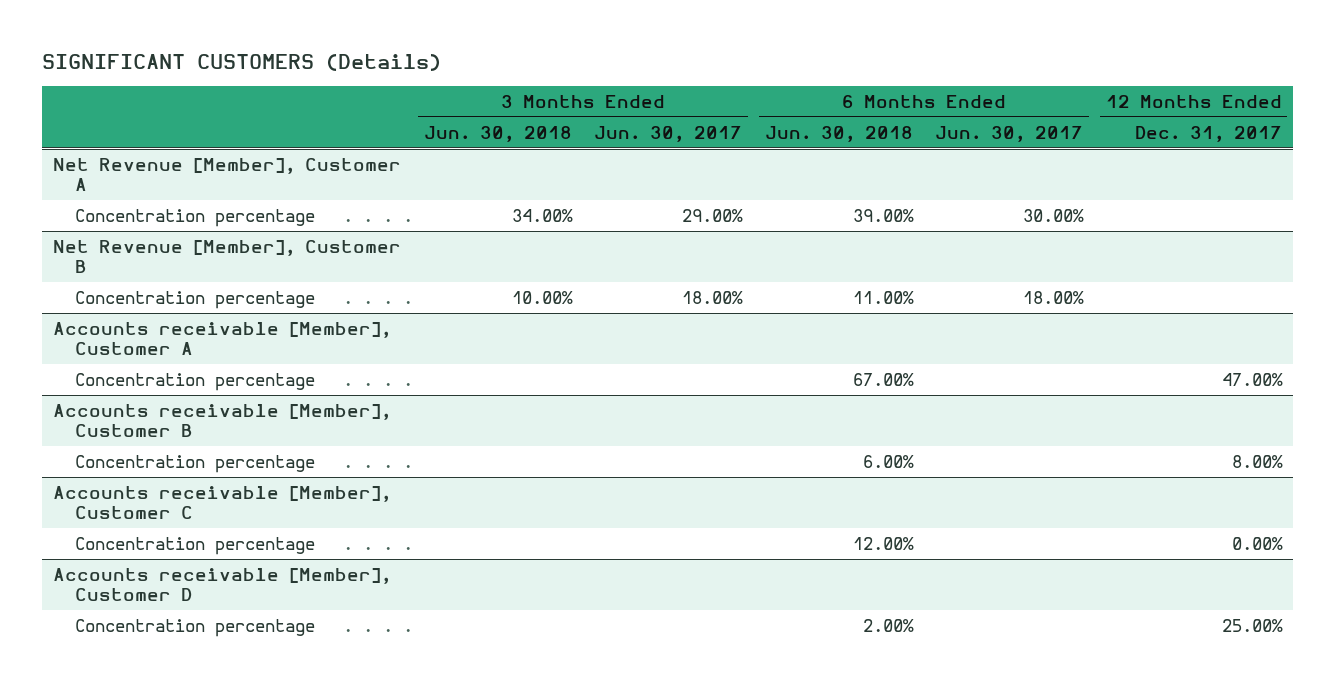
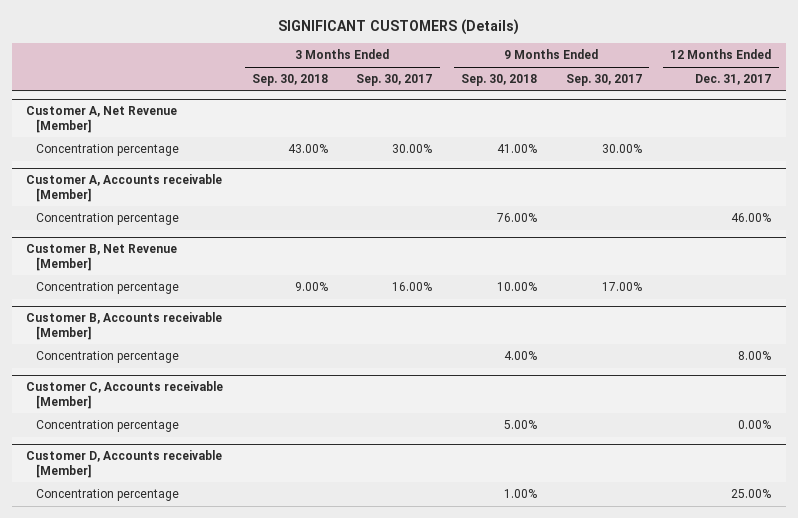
- | 3 Months Ended Jun. 30, 2018 | 3 Months Ended Jun. 30, 2017 | 6 Months Ended Jun. 30, 2018 | 6 Months Ended Jun. 30, 2017 | 12 Months Ended Dec. 31, 2017
+ | 3 Months Ended Sep. 30, 2018 | 3 Months Ended Sep. 30, 2017 | 9 Months Ended Sep. 30, 2018 | 9 Months Ended Sep. 30, 2017 | 12 Months Ended Dec. 31, 2017
- Net Revenue [Member], Customer A
+ Customer A, Net Revenue [Member]
- Net Revenue [Member], Customer B
+ Customer A, Accounts receivable [Member]
+ Concentration percentage | | | 76.00% | | 46.00%
+ Customer B, Net Revenue [Member]
- Accounts receivable [Member], Customer A
- Concentration percentage | | | 67.00% | | 47.00%
- Accounts receivable [Member], Customer B
+ Customer B, Accounts receivable [Member]
- Accounts receivable [Member], Customer C
+ Customer C, Accounts receivable [Member]
- Accounts receivable [Member], Customer D
+ Customer D, Accounts receivable [Member]

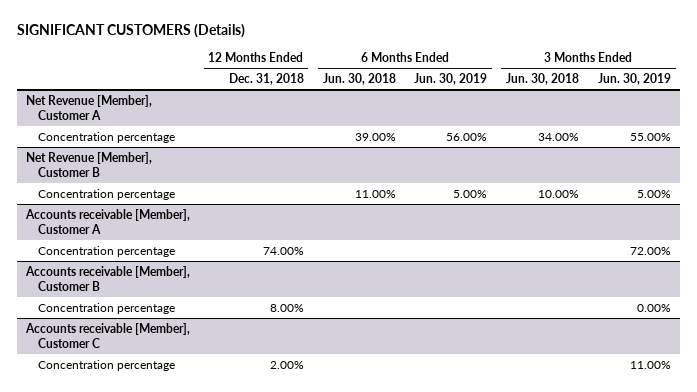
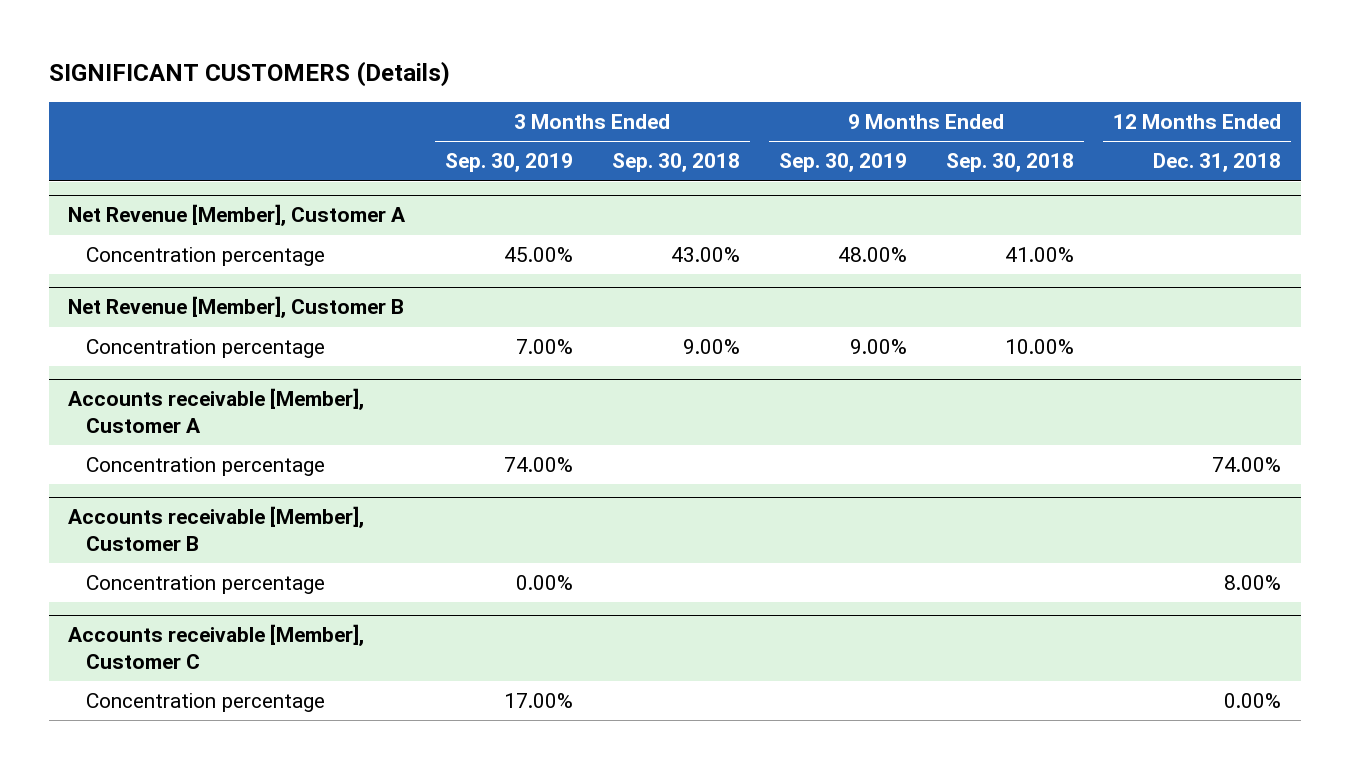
- | 12 Months Ended Dec. 31, 2018 | 6 Months Ended Jun. 30, 2018 | 6 Months Ended Jun. 30, 2019 | 3 Months Ended Jun. 30, 2018 | 3 Months Ended Jun. 30, 2019
+ | 3 Months Ended Sep. 30, 2019 | 3 Months Ended Sep. 30, 2018 | 9 Months Ended Sep. 30, 2019 | 9 Months Ended Sep. 30, 2018 | 12 Months Ended Dec. 31, 2018
@ Accounts receivable [Member], Customer C
- Concentration percentage | 2.00% | | | | 11.00%
+ Concentration percentage | 17.00% | | | | 0.00%

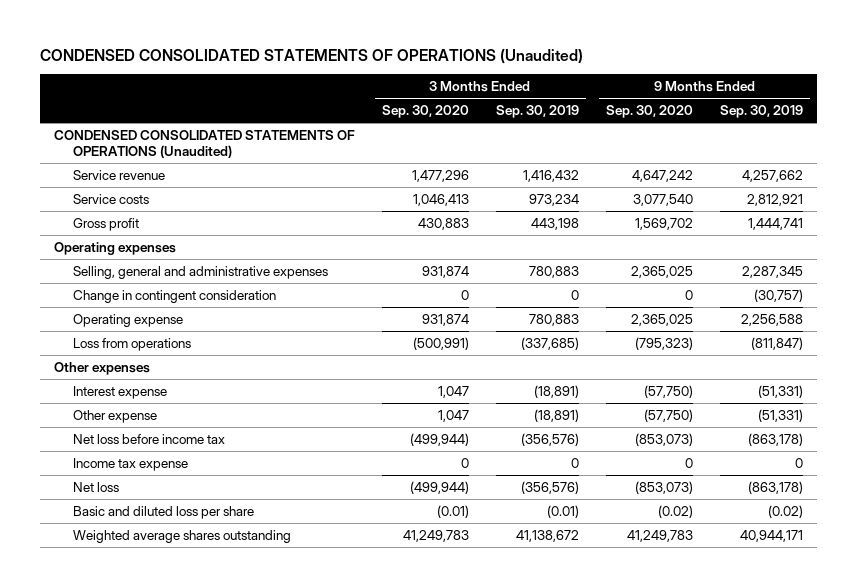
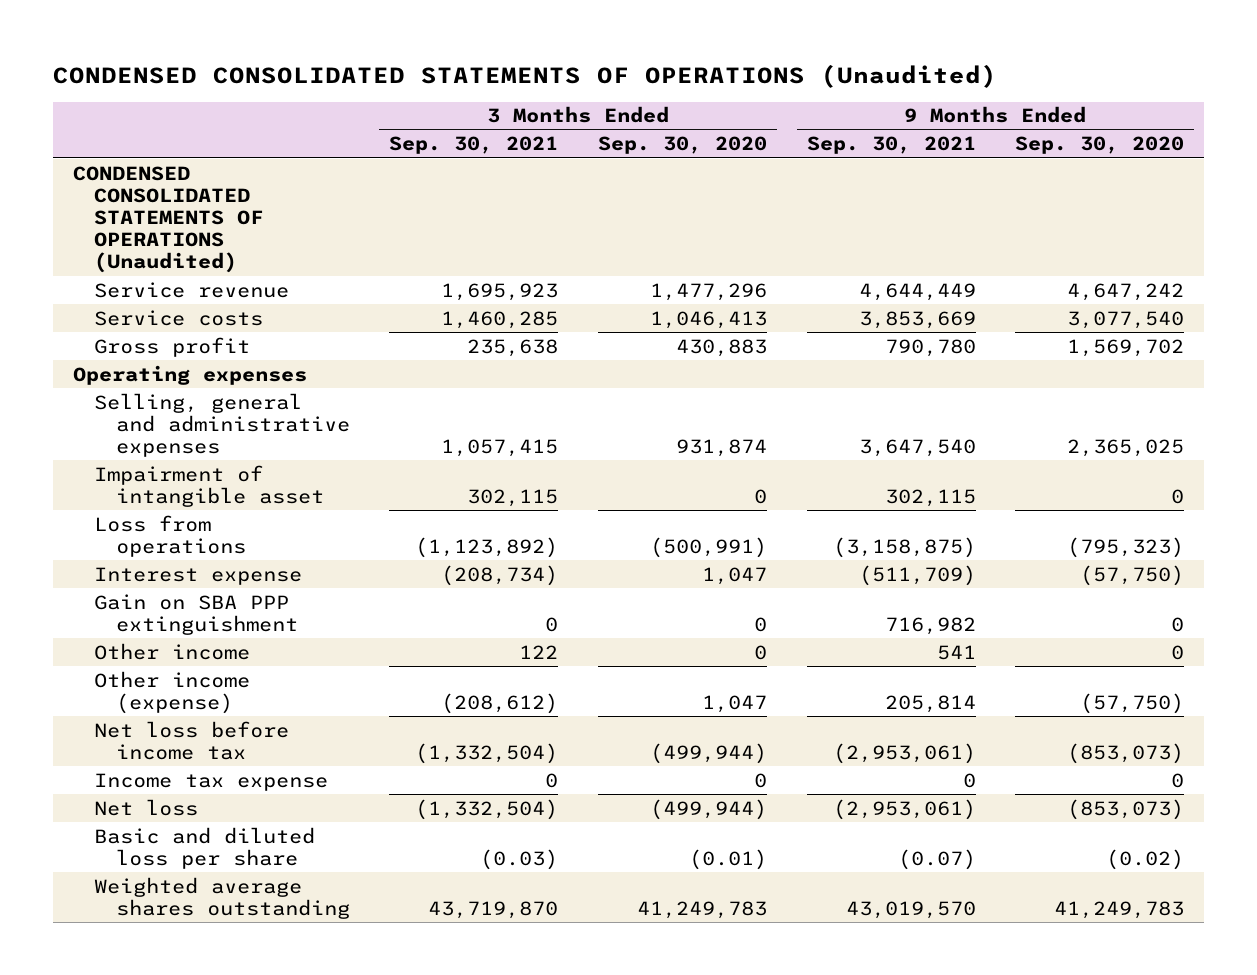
- | 3 Months Ended Sep. 30, 2020 | 3 Months Ended Sep. 30, 2019 | 9 Months Ended Sep. 30, 2020 | 9 Months Ended Sep. 30, 2019
+ | 3 Months Ended Sep. 30, 2021 | 3 Months Ended Sep. 30, 2020 | 9 Months Ended Sep. 30, 2021 | 9 Months Ended Sep. 30, 2020
- Change in contingent consideration | 0 | 0 | 0 | (30,757)
- Operating expense | 931,874 | 780,883 | 2,365,025 | 2,256,588
+ Impairment of intangible asset | 302,115 | 0 | 302,115 | 0
- Other expenses
- Other expense | 1,047 | (18,891) | (57,750) | (51,331)
+ Gain on SBA PPP extinguishment | 0 | 0 | 716,982 | 0
+ Other income | 122 | 0 | 541 | 0
+ Other income (expense) | (208,612) | 1,047 | 205,814 | (57,750)

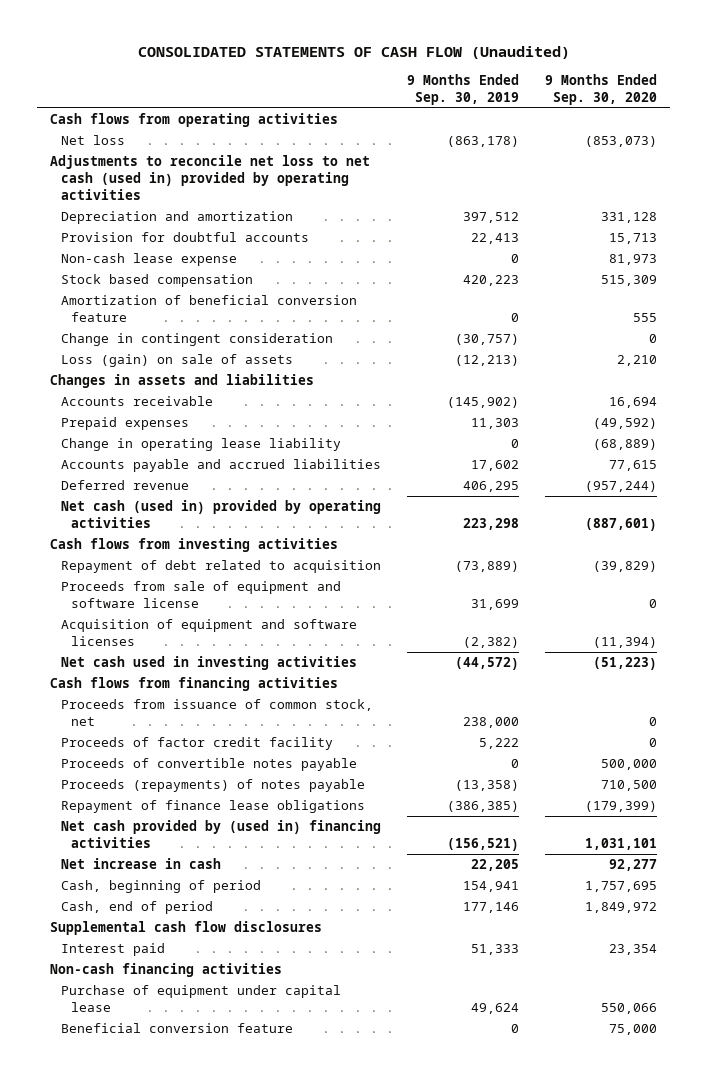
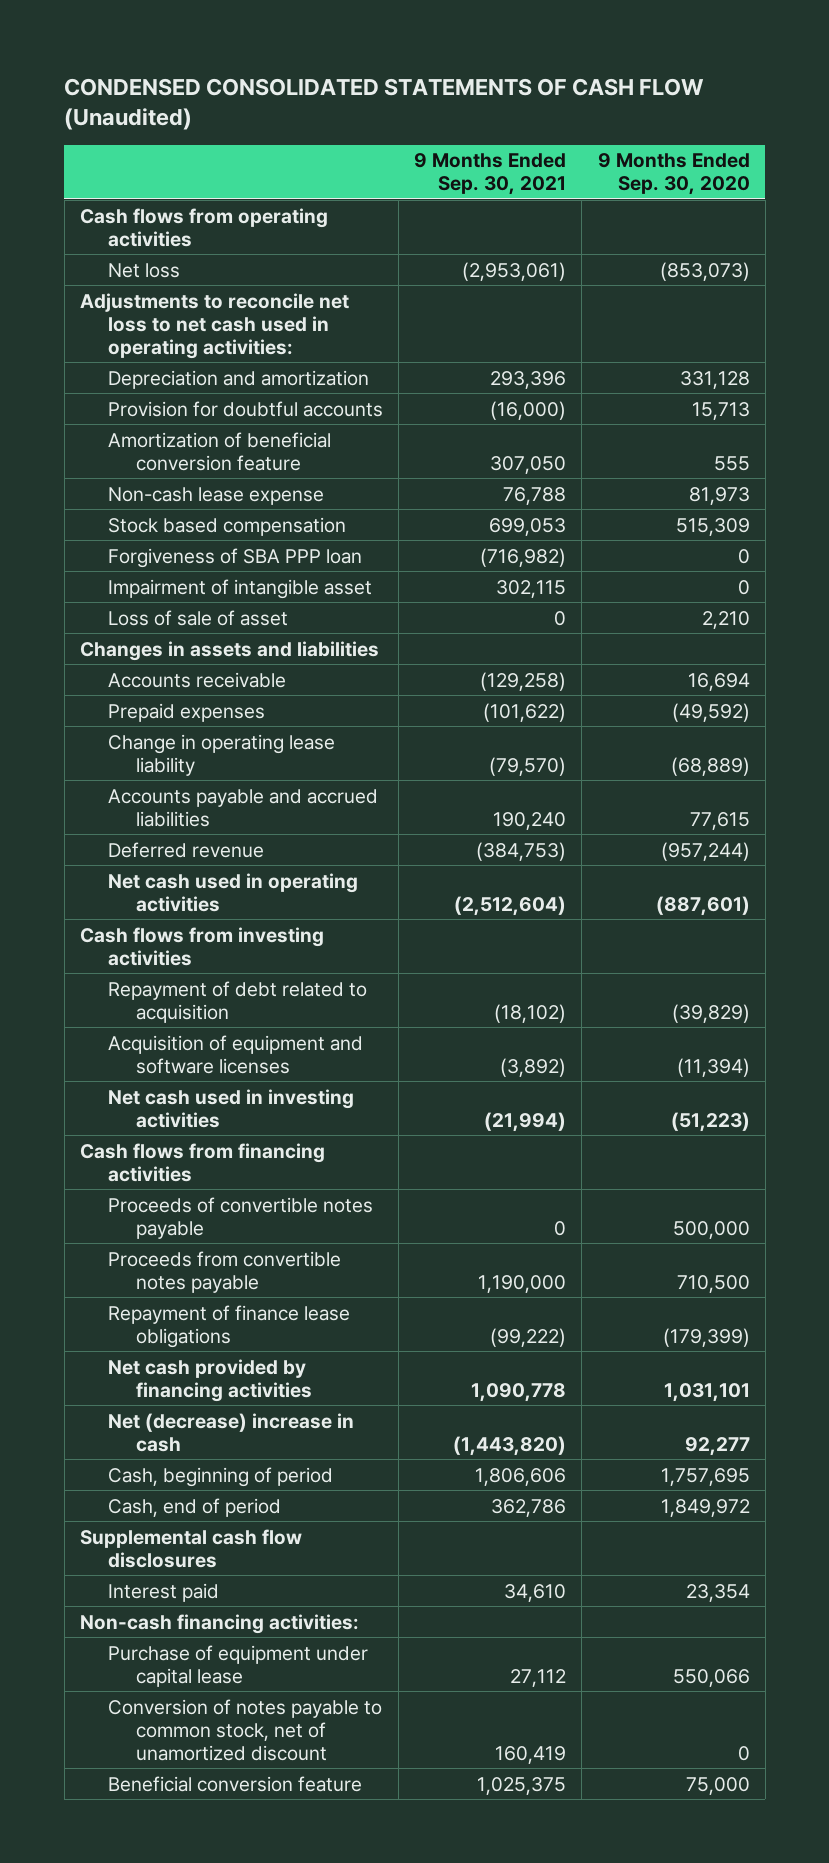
- CONSOLIDATED STATEMENTS OF CASH FLOW (Unaudited)
+ CONDENSED CONSOLIDATED STATEMENTS OF CASH FLOW (Unaudited)
- | 9 Months Ended Sep. 30, 2019 | 9 Months Ended Sep. 30, 2020
+ | 9 Months Ended Sep. 30, 2021 | 9 Months Ended Sep. 30, 2020
- Adjustments to reconcile net loss to net cash (used in) provided by operating activities
+ Adjustments to reconcile net loss to net cash used in operating activities:
moved up: Amortization of beneficial conversion feature | 307,050 | 555
- Change in contingent consideration | (30,757) | 0
- Loss (gain) on sale of assets | (12,213) | 2,210
+ Forgiveness of SBA PPP loan | (716,982) | 0
+ Impairment of intangible asset | 302,115 | 0
+ Loss of sale of asset | 0 | 2,210
- Net cash (used in) provided by operating activities | 223,298 | (887,601)
+ Net cash used in operating activities | (2,512,604) | (887,601)
- Proceeds from sale of equipment and software license | 31,699 | 0
- Proceeds from issuance of common stock, net | 238,000 | 0
- Proceeds of factor credit facility | 5,222 | 0
- Proceeds (repayments) of notes payable | (13,358) | 710,500
+ Proceeds from convertible notes payable | 1,190,000 | 710,500
- Net cash provided by (used in) financing activities | (156,521) | 1,031,101
- Net increase in cash | 22,205 | 92,277
+ Net cash provided by financing activities | 1,090,778 | 1,031,101
+ Net (decrease) increase in cash | (1,443,820) | 92,277
- Non-cash financing activities
+ Non-cash financing activities:
+ Conversion of notes payable to common stock, net of unamortized discount | 160,419 | 0

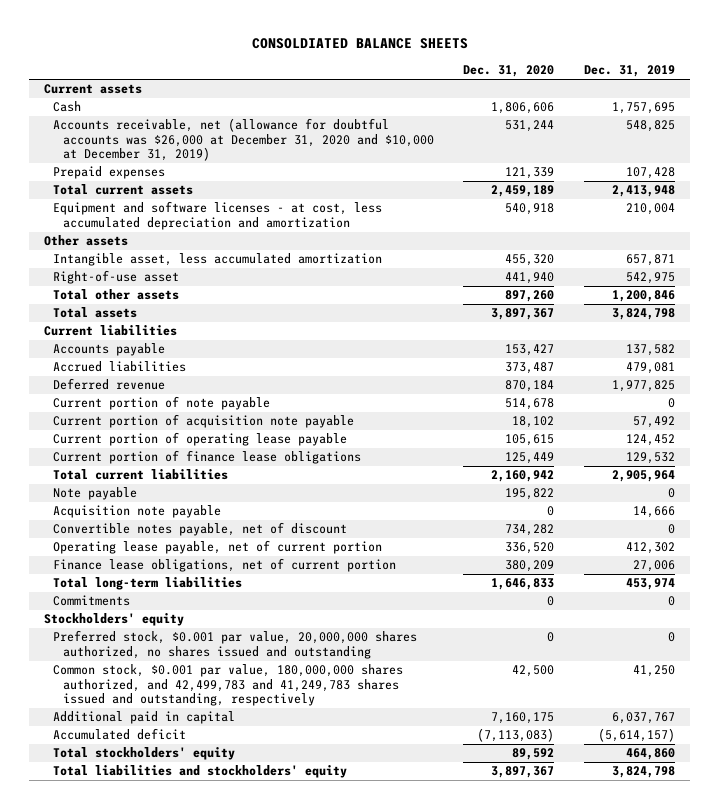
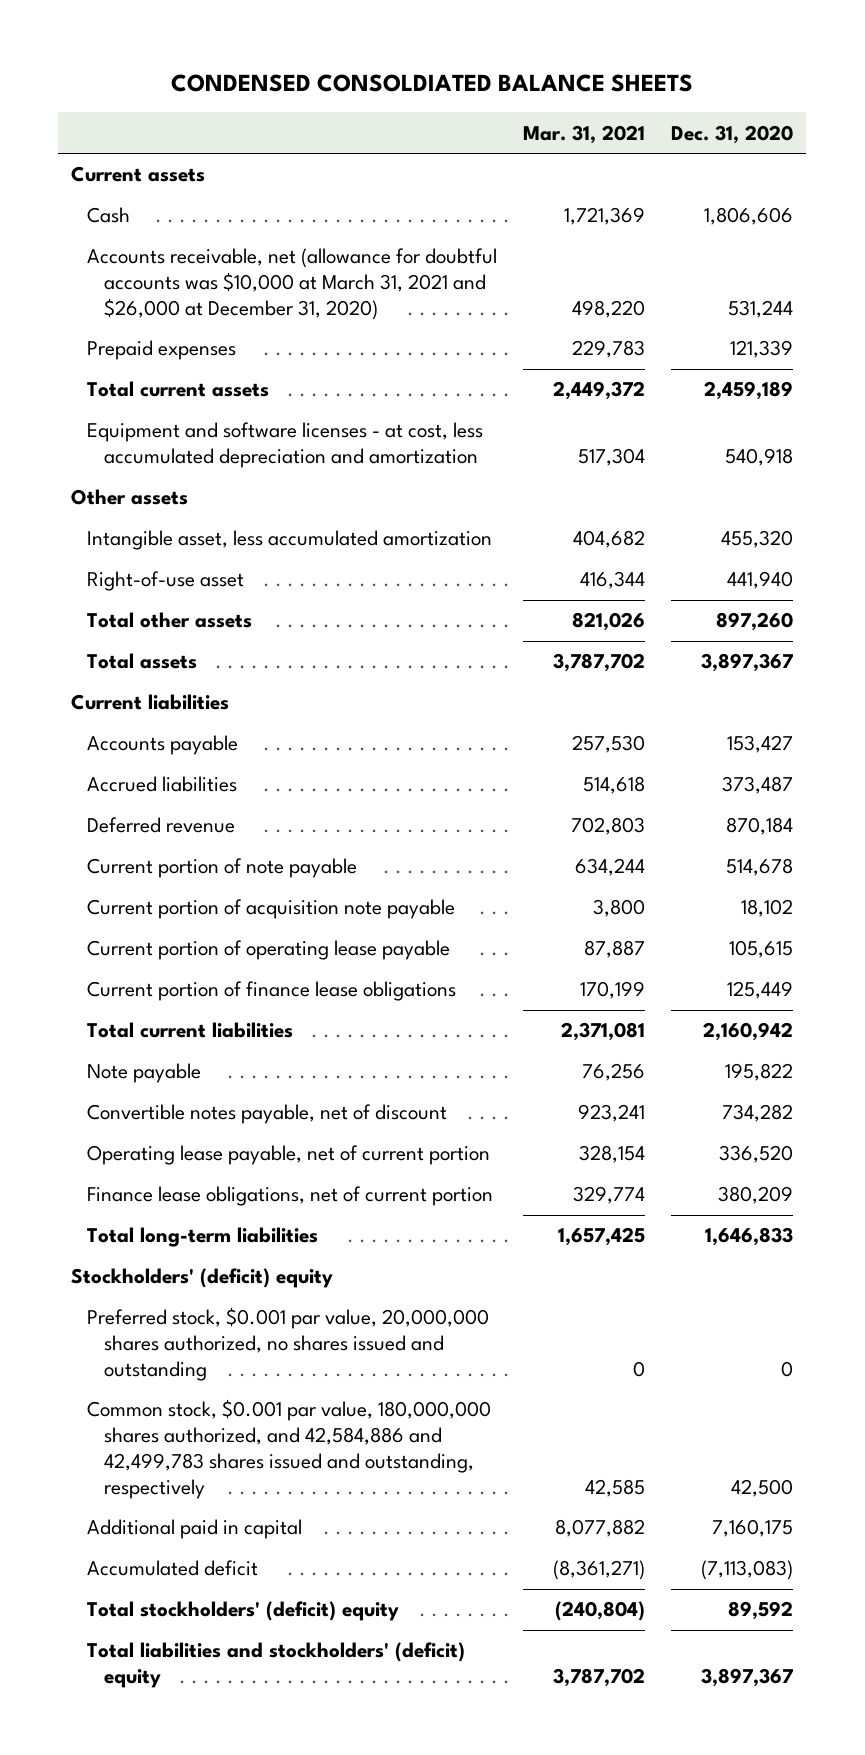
- CONSOLDIATED BALANCE SHEETS
+ CONDENSED CONSOLDIATED BALANCE SHEETS
- | Dec. 31, 2020 | Dec. 31, 2019
+ | Mar. 31, 2021 | Dec. 31, 2020
- Accounts receivable, net (allowance for doubtful accounts was $26,000 at December 31, 2020 and $10,000 at December 31, 2019) | 531,244 | 548,825
+ Accounts receivable, net (allowance for doubtful accounts was $10,000 at March 31, 2021 and $26,000 at December 31, 2020) | 498,220 | 531,244
- Acquisition note payable | 0 | 14,666
- Commitments | 0 | 0
- Stockholders' equity
+ Stockholders' (deficit) equity
- Common stock, $0.001 par value, 180,000,000 shares authorized, and 42,499,783 and 41,249,783 shares issued and outstanding, respectively | 42,500 | 41,250
+ Common stock, $0.001 par value, 180,000,000 shares authorized, and 42,584,886 and 42,499,783 shares issued and outstanding, respectively | 42,585 | 42,500
- Total stockholders' equity | 89,592 | 464,860
- Total liabilities and stockholders' equity | 3,897,367 | 3,824,798
+ Total stockholders' (deficit) equity | (240,804) | 89,592
+ Total liabilities and stockholders' (deficit) equity | 3,787,702 | 3,897,367

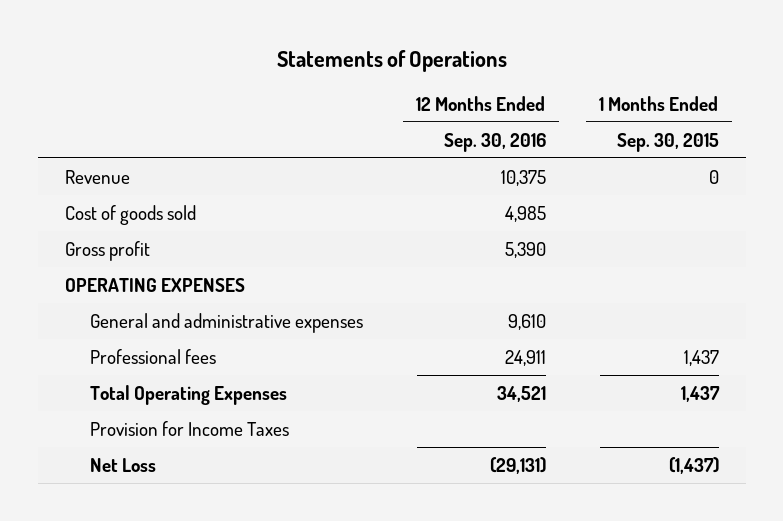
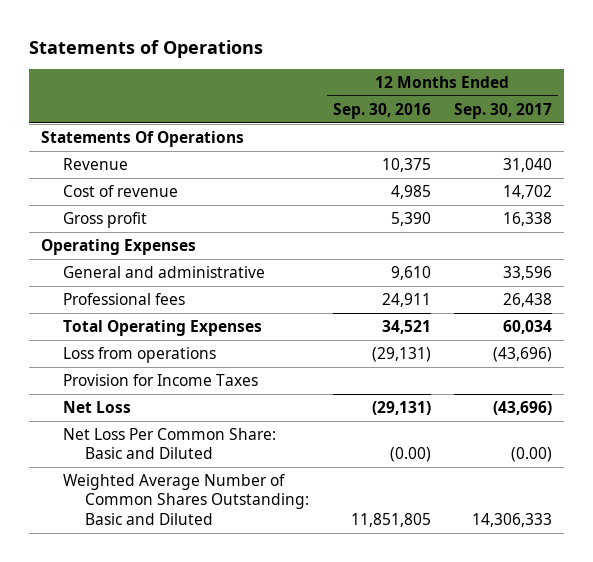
- | 12 Months Ended Sep. 30, 2016 | 1 Months Ended Sep. 30, 2015
+ | 12 Months Ended Sep. 30, 2016 | 12 Months Ended Sep. 30, 2017
+ Statements Of Operations
- Cost of goods sold | 4,985 |
+ Cost of revenue | 4,985 | 14,702
- OPERATING EXPENSES
- General and administrative expenses | 9,610 |
+ Operating Expenses
+ General and administrative | 9,610 | 33,596
+ Loss from operations | (29,131) | (43,696)
+ Net Loss Per Common Share: Basic and Diluted | (0.00) | (0.00)
+ Weighted Average Number of Common Shares Outstanding: Basic and Diluted | 11,851,805 | 14,306,333

